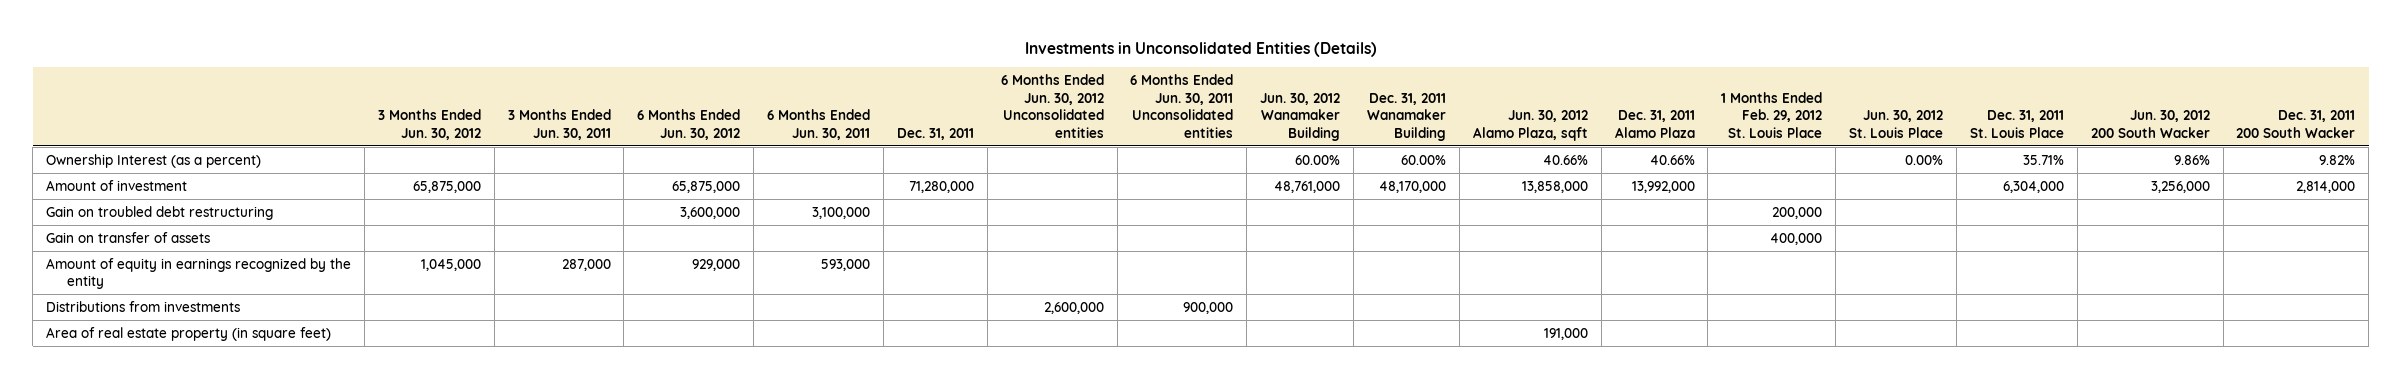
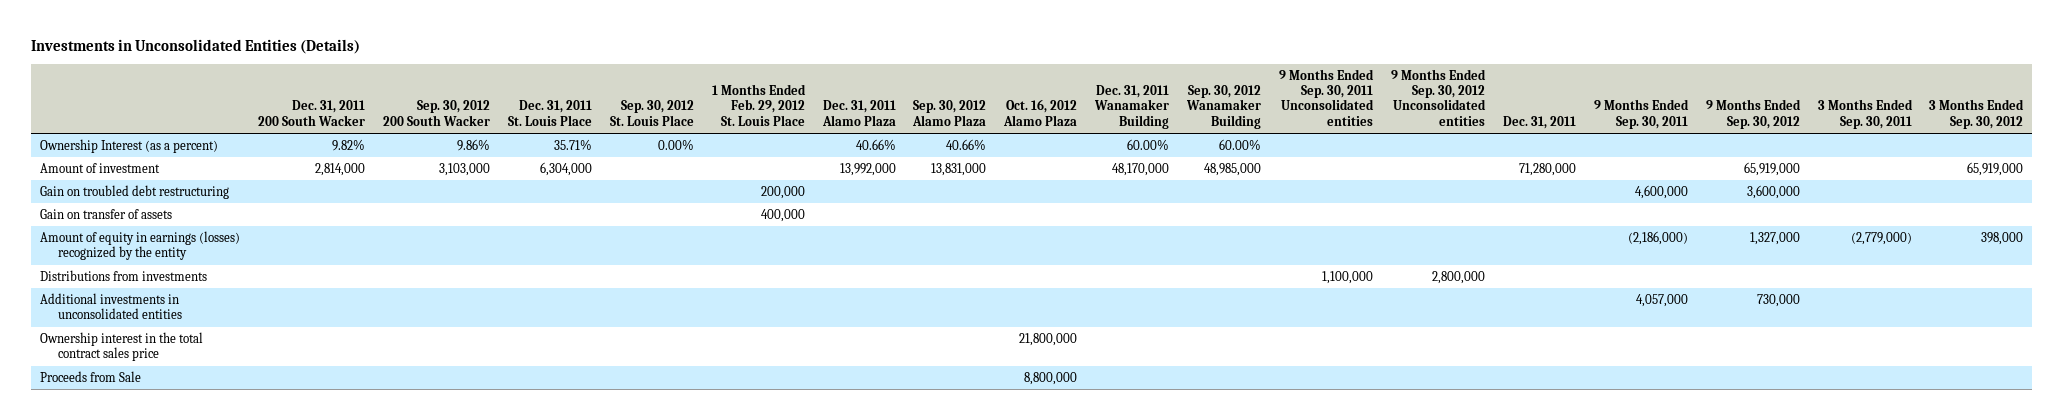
- | 3 Months Ended Jun. 30, 2012 | 3 Months Ended Jun. 30, 2011 | 6 Months Ended Jun. 30, 2012 | 6 Months Ended Jun. 30, 2011 | Dec. 31, 2011 | 6 Months Ended Jun. 30, 2012 Unconsolidated entities | 6 Months Ended Jun. 30, 2011 Unconsolidated entities | Jun. 30, 2012 Wanamaker Building | Dec. 31, 2011 Wanamaker Building | Jun. 30, 2012 Alamo Plaza, sqft | Dec. 31, 2011 Alamo Plaza | 1 Months Ended Feb. 29, 2012 St. Louis Place | Jun. 30, 2012 St. Louis Place | Dec. 31, 2011 St. Louis Place | Jun. 30, 2012 200 South Wacker | Dec. 31, 2011 200 South Wacker
+ | Dec. 31, 2011 200 South Wacker | Sep. 30, 2012 200 South Wacker | Dec. 31, 2011 St. Louis Place | Sep. 30, 2012 St. Louis Place | 1 Months Ended Feb. 29, 2012 St. Louis Place | Dec. 31, 2011 Alamo Plaza | Sep. 30, 2012 Alamo Plaza | Oct. 16, 2012 Alamo Plaza | Dec. 31, 2011 Wanamaker Building | Sep. 30, 2012 Wanamaker Building | 9 Months Ended Sep. 30, 2011 Unconsolidated entities | 9 Months Ended Sep. 30, 2012 Unconsolidated entities | Dec. 31, 2011 | 9 Months Ended Sep. 30, 2011 | 9 Months Ended Sep. 30, 2012 | 3 Months Ended Sep. 30, 2011 | 3 Months Ended Sep. 30, 2012
- Amount of equity in earnings recognized by the entity | 1,045,000 | 287,000 | 929,000 | 593,000 | | | | | | | | | | | |
+ Amount of equity in earnings (losses) recognized by the entity | | | | | | | | | | | | | | (2,186,000) | 1,327,000 | (2,779,000) | 398,000
- Area of real estate property (in square feet) | | | | | | | | | | 191,000 | | | | | |
+ Additional investments in unconsolidated entities | | | | | | | | | | | | | | 4,057,000 | 730,000 | |
+ Ownership interest in the total contract sales price | | | | | | | | 21,800,000 | | | | | | | | |
+ Proceeds from Sale | | | | | | | | 8,800,000 | | | | | | | | |

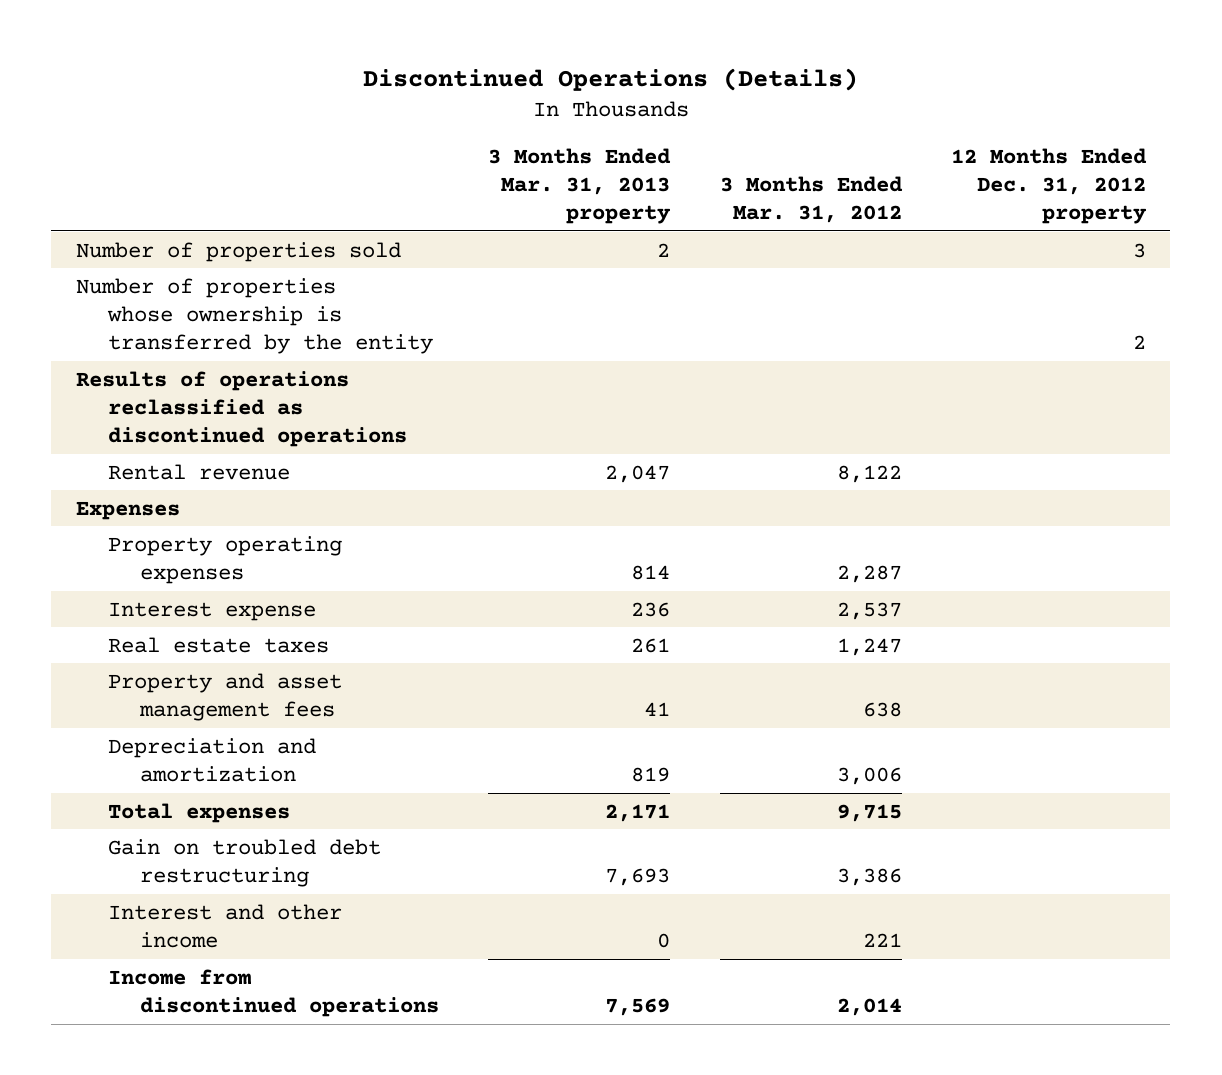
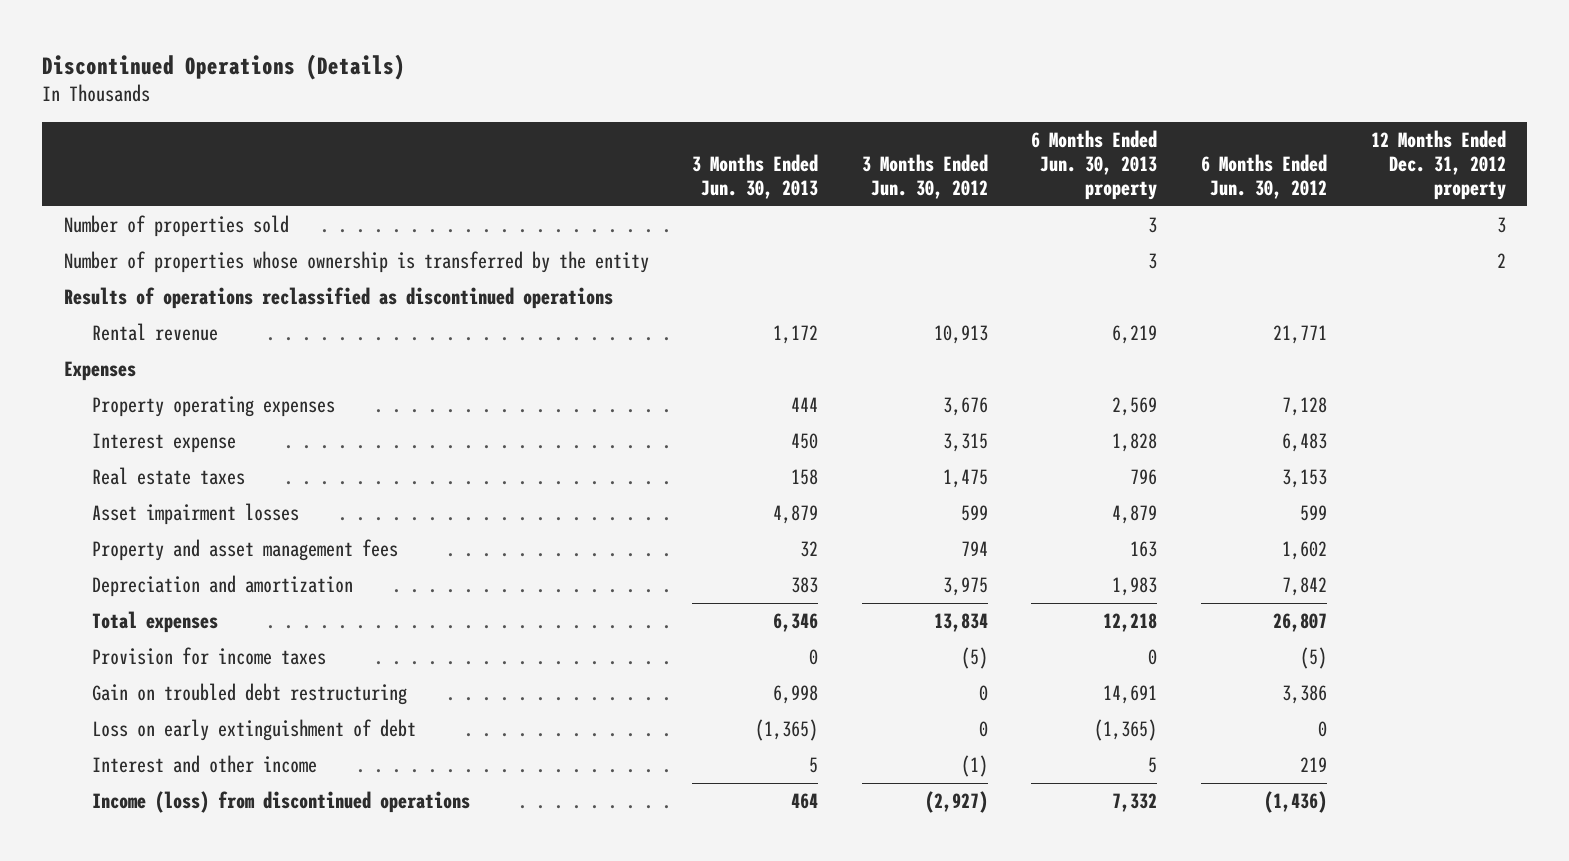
- | 3 Months Ended Mar. 31, 2013 property | 3 Months Ended Mar. 31, 2012 | 12 Months Ended Dec. 31, 2012 property
+ | 3 Months Ended Jun. 30, 2013 | 3 Months Ended Jun. 30, 2012 | 6 Months Ended Jun. 30, 2013 property | 6 Months Ended Jun. 30, 2012 | 12 Months Ended Dec. 31, 2012 property
+ Asset impairment losses | 4,879 | 599 | 4,879 | 599 |
+ Provision for income taxes | 0 | (5) | 0 | (5) |
+ Loss on early extinguishment of debt | (1,365) | 0 | (1,365) | 0 |
- Income from discontinued operations | 7,569 | 2,014 |
+ Income (loss) from discontinued operations | 464 | (2,927) | 7,332 | (1,436) |

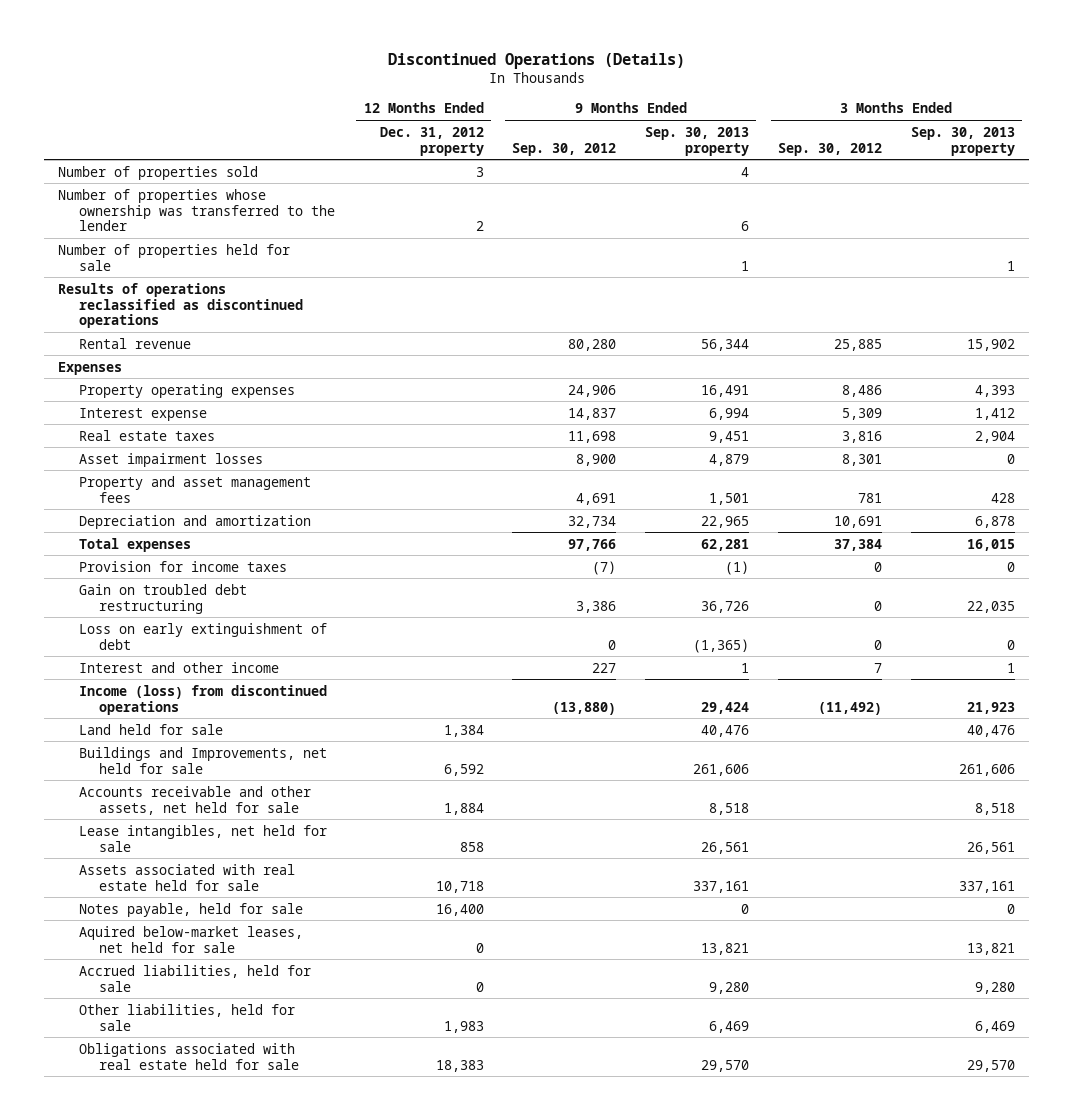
- | 3 Months Ended Jun. 30, 2013 | 3 Months Ended Jun. 30, 2012 | 6 Months Ended Jun. 30, 2013 property | 6 Months Ended Jun. 30, 2012 | 12 Months Ended Dec. 31, 2012 property
+ | 12 Months Ended Dec. 31, 2012 property | 9 Months Ended Sep. 30, 2012 | 9 Months Ended Sep. 30, 2013 property | 3 Months Ended Sep. 30, 2012 | 3 Months Ended Sep. 30, 2013 property
- Number of properties whose ownership is transferred by the entity | | | 3 | | 2
+ Number of properties whose ownership was transferred to the lender | 2 | | 6 | |
+ Number of properties held for sale | | | 1 | | 1
+ Land held for sale | 1,384 | | 40,476 | | 40,476
+ Buildings and Improvements, net held for sale | 6,592 | | 261,606 | | 261,606
+ Accounts receivable and other assets, net held for sale | 1,884 | | 8,518 | | 8,518
+ Lease intangibles, net held for sale | 858 | | 26,561 | | 26,561
+ Assets associated with real estate held for sale | 10,718 | | 337,161 | | 337,161
+ Notes payable, held for sale | 16,400 | | 0 | | 0
+ Aquired below-market leases, net held for sale | 0 | | 13,821 | | 13,821
+ Accrued liabilities, held for sale | 0 | | 9,280 | | 9,280
+ Other liabilities, held for sale | 1,983 | | 6,469 | | 6,469
+ Obligations associated with real estate held for sale | 18,383 | | 29,570 | | 29,570

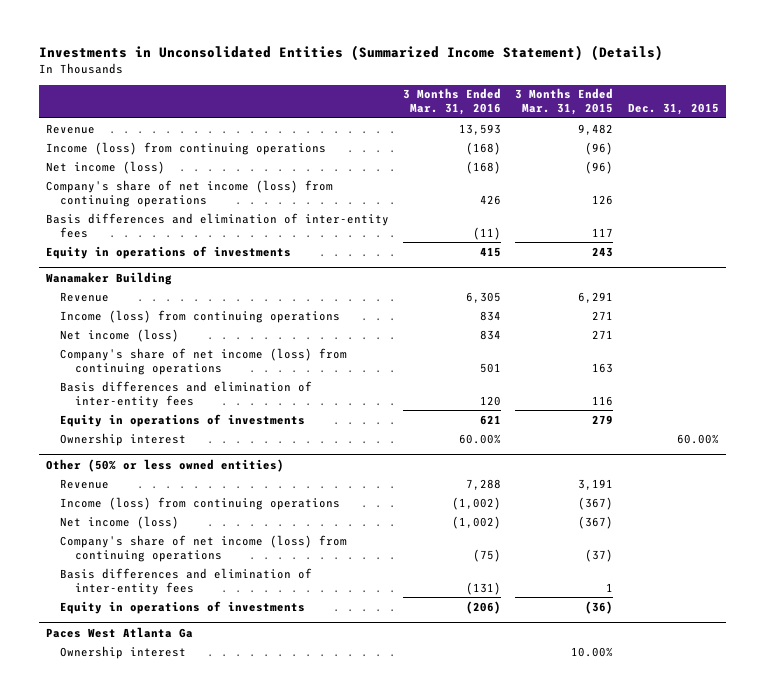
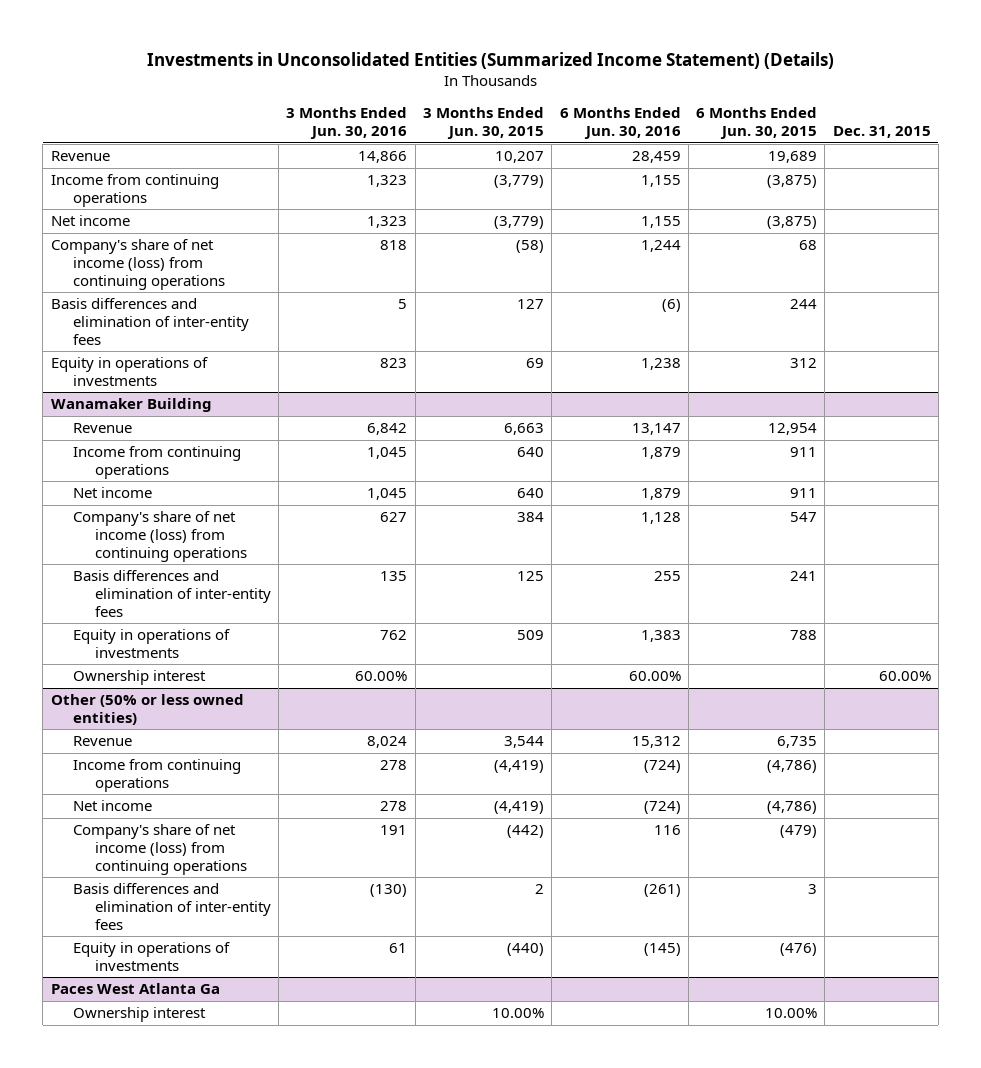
- | 3 Months Ended Mar. 31, 2016 | 3 Months Ended Mar. 31, 2015 | Dec. 31, 2015
+ | 3 Months Ended Jun. 30, 2016 | 3 Months Ended Jun. 30, 2015 | 6 Months Ended Jun. 30, 2016 | 6 Months Ended Jun. 30, 2015 | Dec. 31, 2015
- Income (loss) from continuing operations | (168) | (96) |
- Net income (loss) | (168) | (96) |
+ Income from continuing operations | 1,323 | (3,779) | 1,155 | (3,875) |
+ Net income | 1,323 | (3,779) | 1,155 | (3,875) |
@ Wanamaker Building
- Income (loss) from continuing operations | 834 | 271 |
- Net income (loss) | 834 | 271 |
+ Income from continuing operations | 1,045 | 640 | 1,879 | 911 |
+ Net income | 1,045 | 640 | 1,879 | 911 |
@ Other (50% or less owned entities)
- Income (loss) from continuing operations | (1,002) | (367) |
- Net income (loss) | (1,002) | (367) |
+ Income from continuing operations | 278 | (4,419) | (724) | (4,786) |
+ Net income | 278 | (4,419) | (724) | (4,786) |

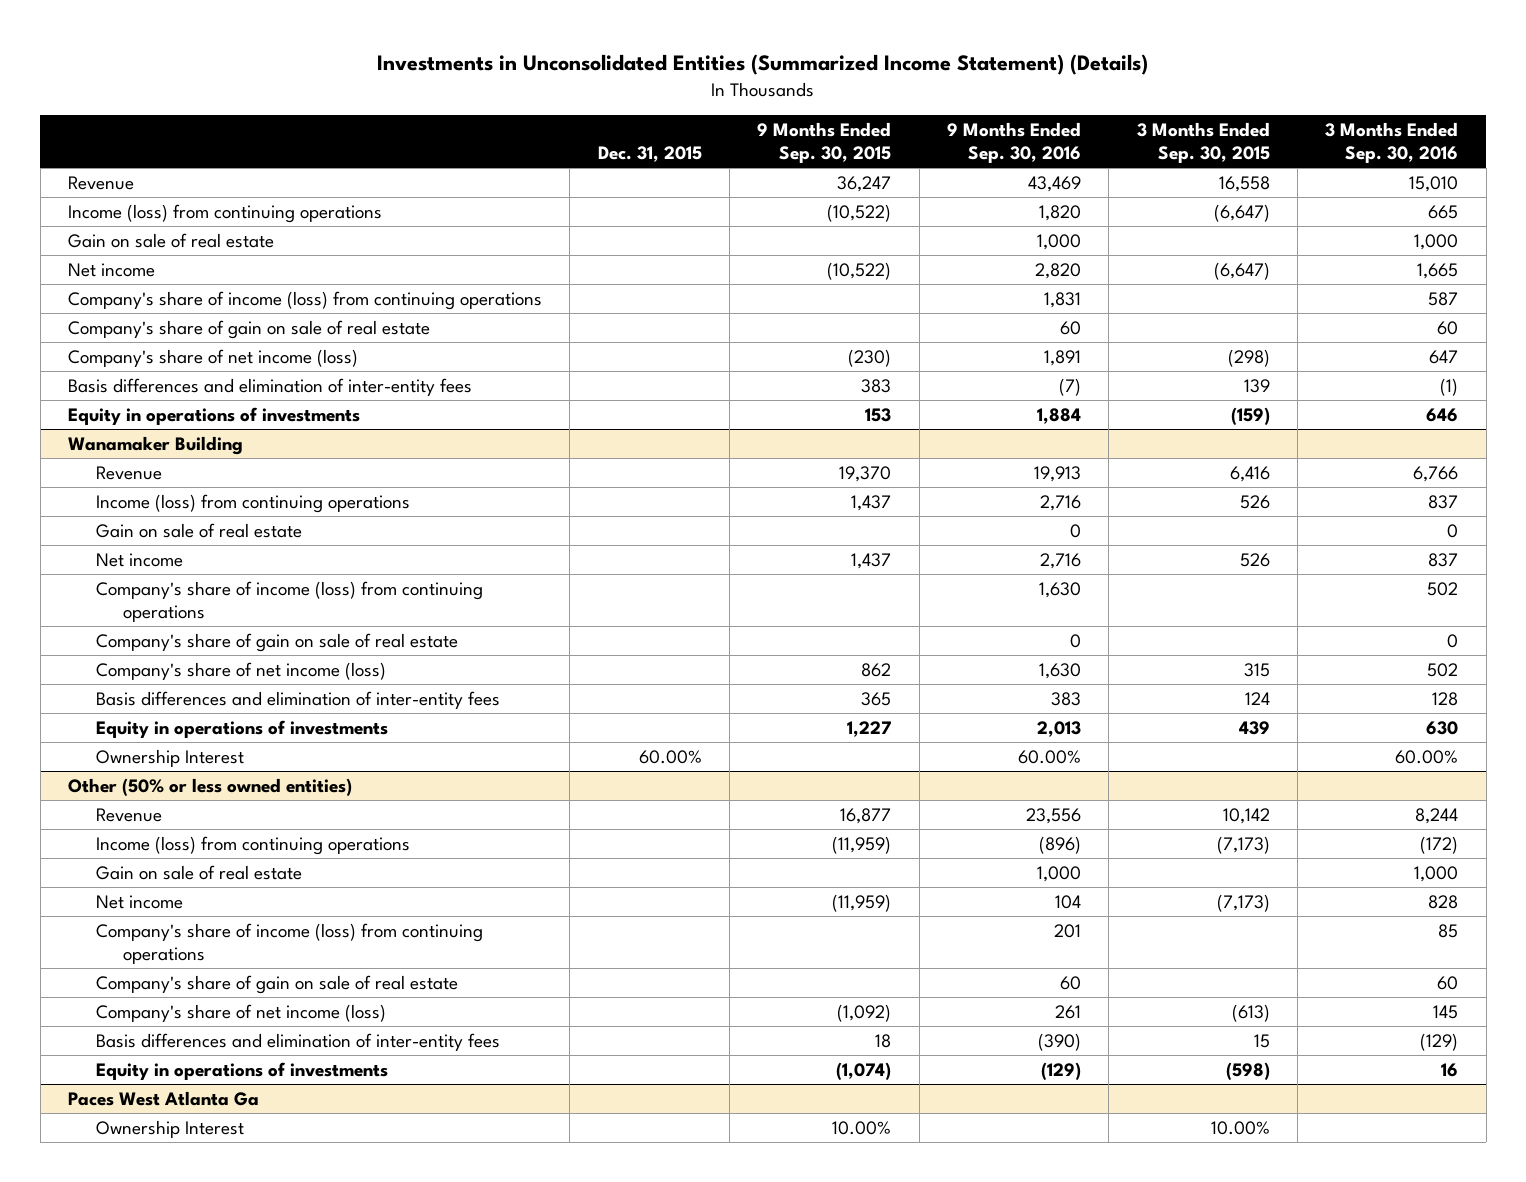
- | 3 Months Ended Jun. 30, 2016 | 3 Months Ended Jun. 30, 2015 | 6 Months Ended Jun. 30, 2016 | 6 Months Ended Jun. 30, 2015 | Dec. 31, 2015
+ | Dec. 31, 2015 | 9 Months Ended Sep. 30, 2015 | 9 Months Ended Sep. 30, 2016 | 3 Months Ended Sep. 30, 2015 | 3 Months Ended Sep. 30, 2016
- Income from continuing operations | 1,323 | (3,779) | 1,155 | (3,875) |
+ Income (loss) from continuing operations | | (10,522) | 1,820 | (6,647) | 665
+ Gain on sale of real estate | | | 1,000 | | 1,000
- Company's share of net income (loss) from continuing operations | 818 | (58) | 1,244 | 68 |
+ Company's share of income (loss) from continuing operations | | | 1,831 | | 587
+ Company's share of gain on sale of real estate | | | 60 | | 60
+ Company's share of net income (loss) | | (230) | 1,891 | (298) | 647
@ Wanamaker Building
- Income from continuing operations | 1,045 | 640 | 1,879 | 911 |
+ Income (loss) from continuing operations | | 1,437 | 2,716 | 526 | 837
+ Gain on sale of real estate | | | 0 | | 0
- Company's share of net income (loss) from continuing operations | 627 | 384 | 1,128 | 547 |
+ Company's share of income (loss) from continuing operations | | | 1,630 | | 502
+ Company's share of gain on sale of real estate | | | 0 | | 0
+ Company's share of net income (loss) | | 862 | 1,630 | 315 | 502
- Ownership interest | 60.00% | | 60.00% | | 60.00%
+ Ownership Interest | 60.00% | | 60.00% | | 60.00%
@ Other (50% or less owned entities)
- Income from continuing operations | 278 | (4,419) | (724) | (4,786) |
+ Income (loss) from continuing operations | | (11,959) | (896) | (7,173) | (172)
+ Gain on sale of real estate | | | 1,000 | | 1,000
- Company's share of net income (loss) from continuing operations | 191 | (442) | 116 | (479) |
+ Company's share of income (loss) from continuing operations | | | 201 | | 85
+ Company's share of gain on sale of real estate | | | 60 | | 60
+ Company's share of net income (loss) | | (1,092) | 261 | (613) | 145
@ Paces West Atlanta Ga
- Ownership interest | | 10.00% | | 10.00% |
+ Ownership Interest | | 10.00% | | 10.00% |

